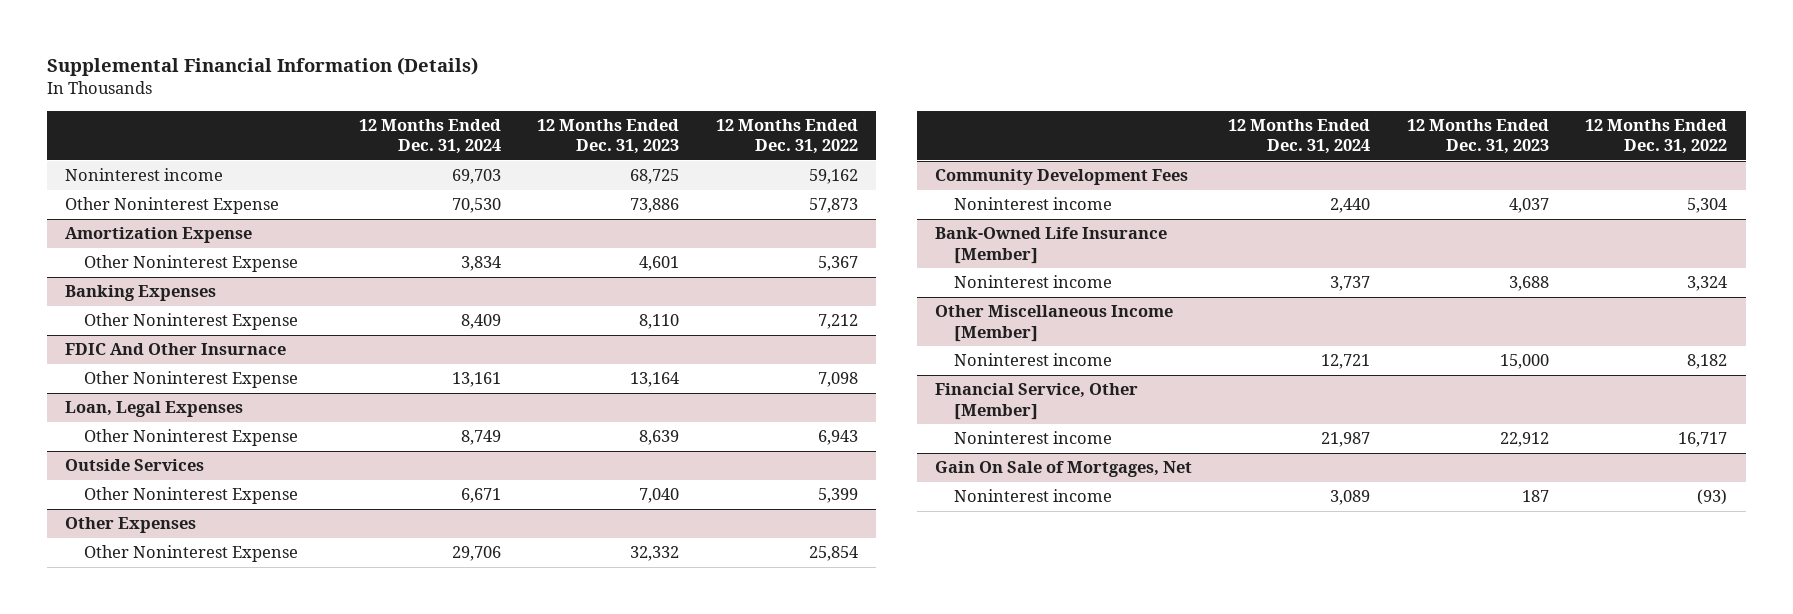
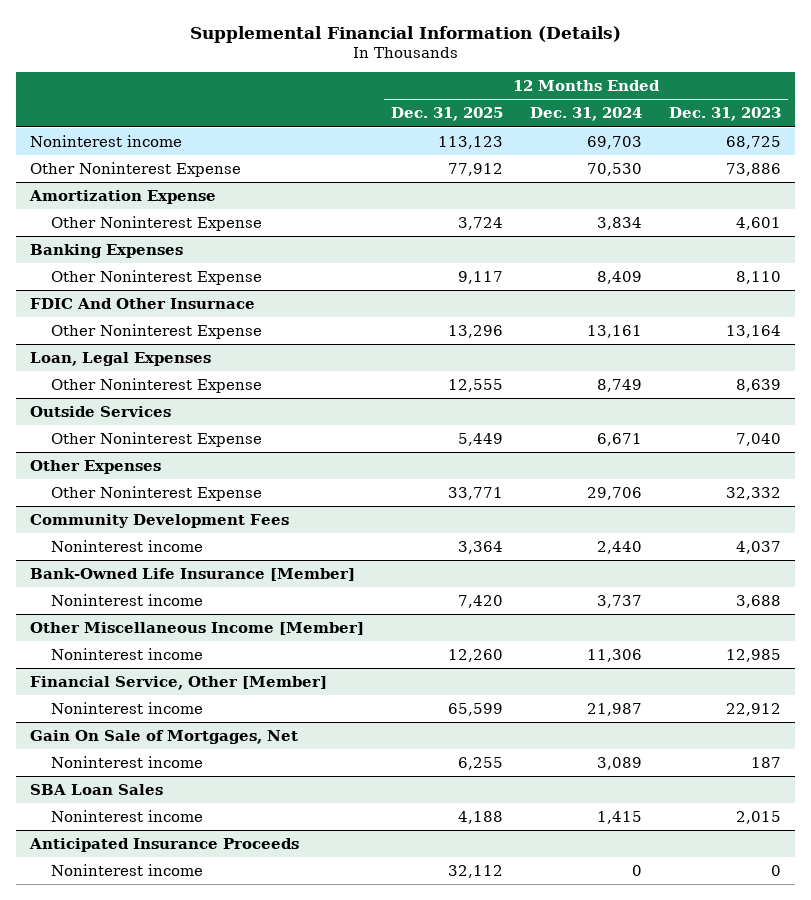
- | 12 Months Ended Dec. 31, 2024 | 12 Months Ended Dec. 31, 2023 | 12 Months Ended Dec. 31, 2022
+ | 12 Months Ended Dec. 31, 2025 | 12 Months Ended Dec. 31, 2024 | 12 Months Ended Dec. 31, 2023
@ Other Miscellaneous Income [Member]
- Noninterest income | 12,721 | 15,000 | 8,182
+ Noninterest income | 12,260 | 11,306 | 12,985
+ SBA Loan Sales
+ Noninterest income | 4,188 | 1,415 | 2,015
+ Anticipated Insurance Proceeds
+ Noninterest income | 32,112 | 0 | 0

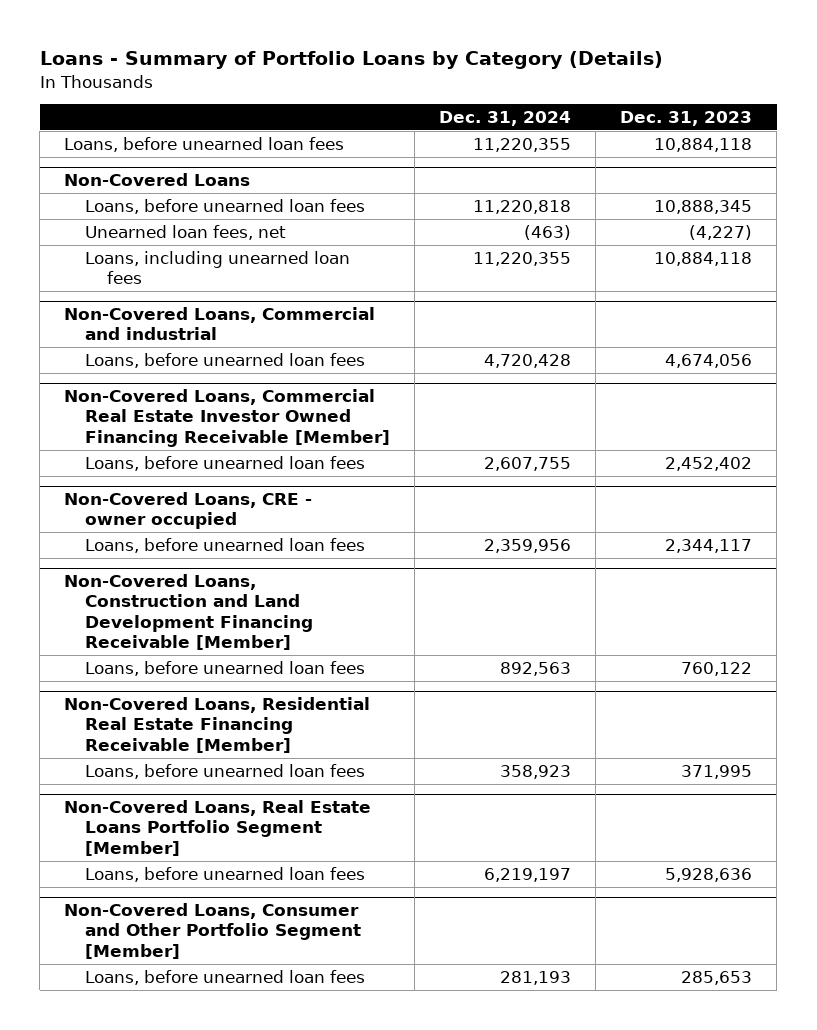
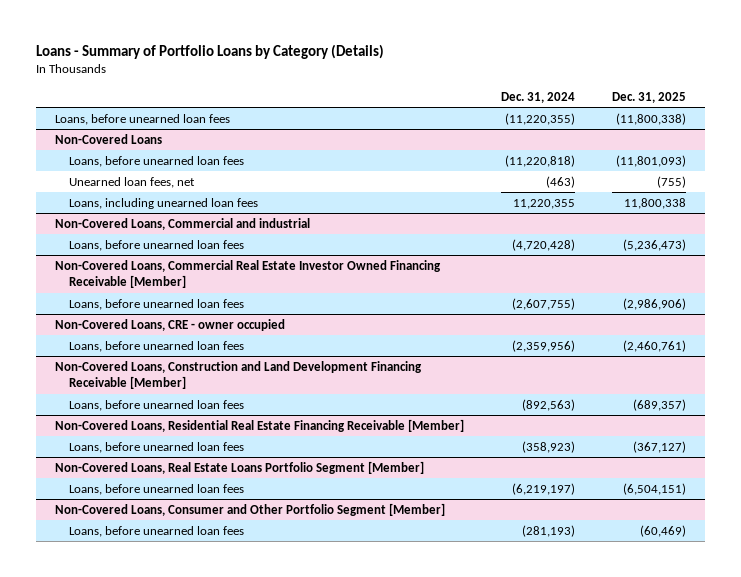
- | Dec. 31, 2024 | Dec. 31, 2023
+ | Dec. 31, 2024 | Dec. 31, 2025
- Loans, before unearned loan fees | 11,220,355 | 10,884,118
+ Loans, before unearned loan fees | (11,220,355) | (11,800,338)
@ Non-Covered Loans
- Loans, before unearned loan fees | 11,220,818 | 10,888,345
+ Loans, before unearned loan fees | (11,220,818) | (11,801,093)
@ Non-Covered Loans, Commercial and industrial
- Loans, before unearned loan fees | 4,720,428 | 4,674,056
+ Loans, before unearned loan fees | (4,720,428) | (5,236,473)
@ Non-Covered Loans, Commercial Real Estate Investor Owned Financing Receivable [Member]
- Loans, before unearned loan fees | 2,607,755 | 2,452,402
+ Loans, before unearned loan fees | (2,607,755) | (2,986,906)
@ Non-Covered Loans, CRE - owner occupied
- Loans, before unearned loan fees | 2,359,956 | 2,344,117
+ Loans, before unearned loan fees | (2,359,956) | (2,460,761)
@ Non-Covered Loans, Construction and Land Development Financing Receivable [Member]
- Loans, before unearned loan fees | 892,563 | 760,122
+ Loans, before unearned loan fees | (892,563) | (689,357)
@ Non-Covered Loans, Residential Real Estate Financing Receivable [Member]
- Loans, before unearned loan fees | 358,923 | 371,995
+ Loans, before unearned loan fees | (358,923) | (367,127)
@ Non-Covered Loans, Real Estate Loans Portfolio Segment [Member]
- Loans, before unearned loan fees | 6,219,197 | 5,928,636
+ Loans, before unearned loan fees | (6,219,197) | (6,504,151)
@ Non-Covered Loans, Consumer and Other Portfolio Segment [Member]
- Loans, before unearned loan fees | 281,193 | 285,653
+ Loans, before unearned loan fees | (281,193) | (60,469)

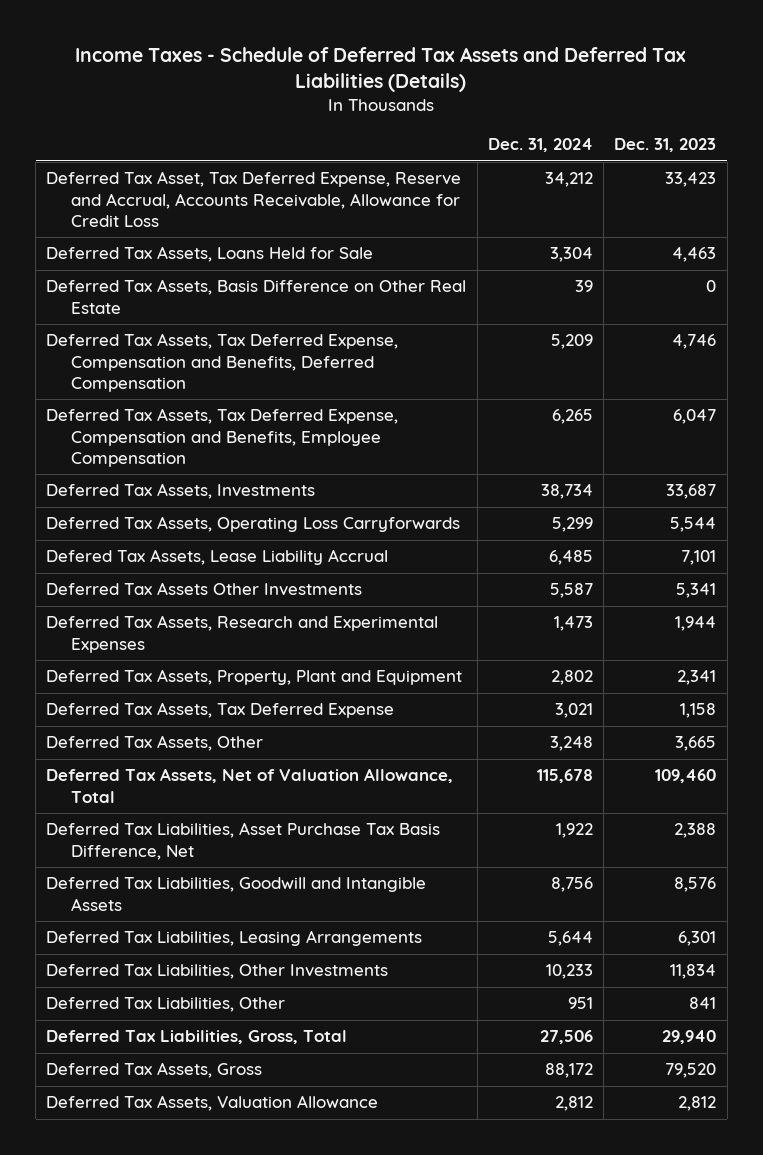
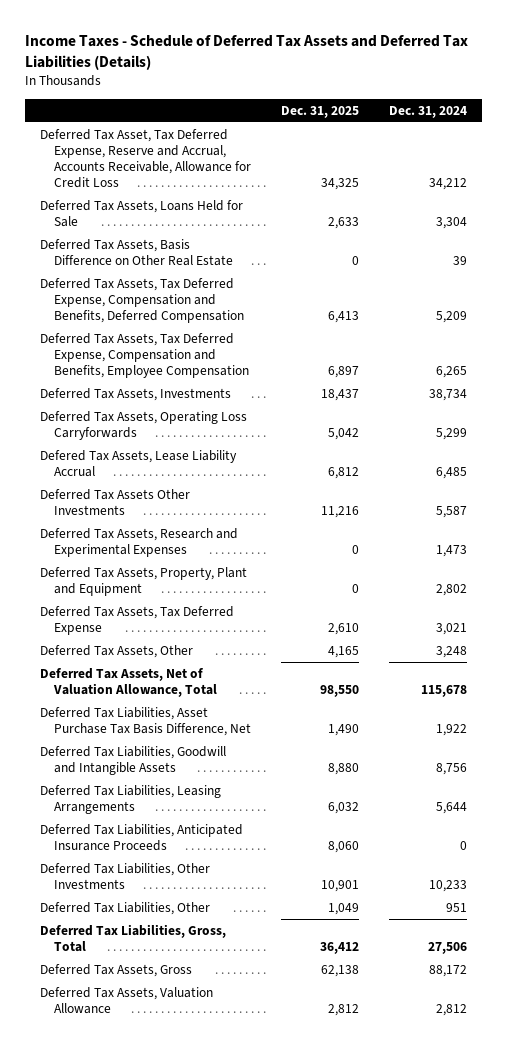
- | Dec. 31, 2024 | Dec. 31, 2023
+ | Dec. 31, 2025 | Dec. 31, 2024
+ Deferred Tax Liabilities, Anticipated Insurance Proceeds | 8,060 | 0

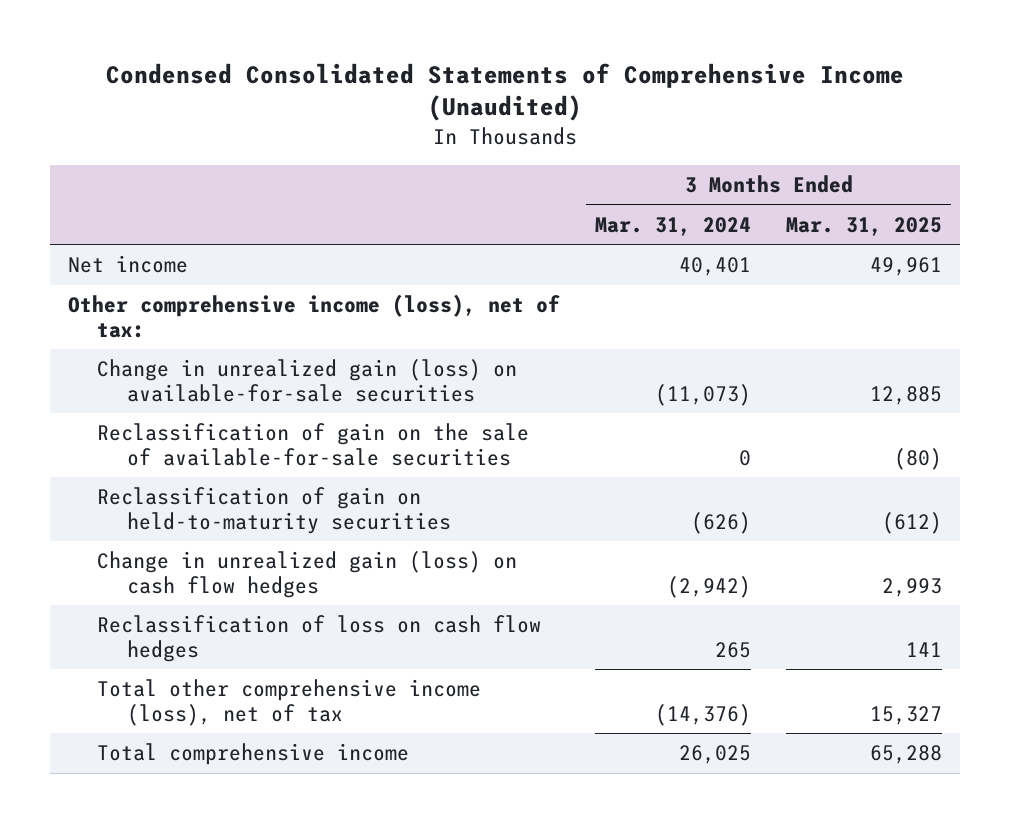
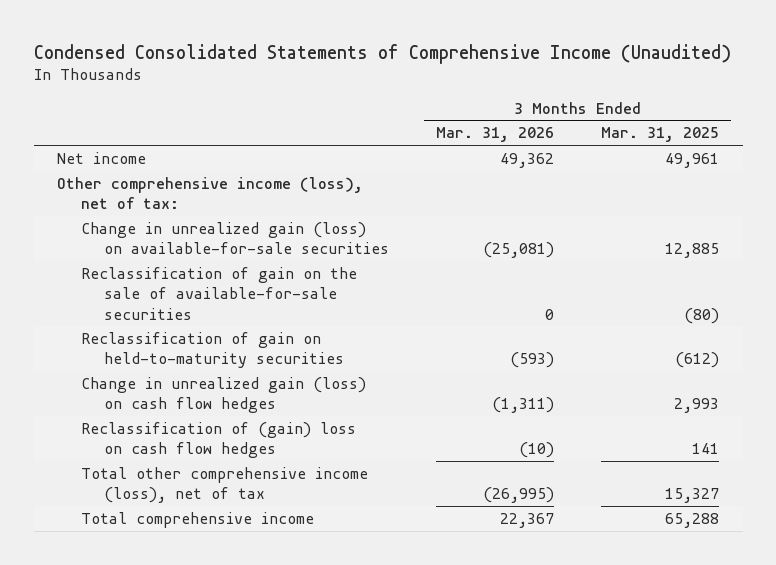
- | 3 Months Ended Mar. 31, 2024 | 3 Months Ended Mar. 31, 2025
+ | 3 Months Ended Mar. 31, 2026 | 3 Months Ended Mar. 31, 2025
- Reclassification of loss on cash flow hedges | 265 | 141
+ Reclassification of (gain) loss on cash flow hedges | (10) | 141

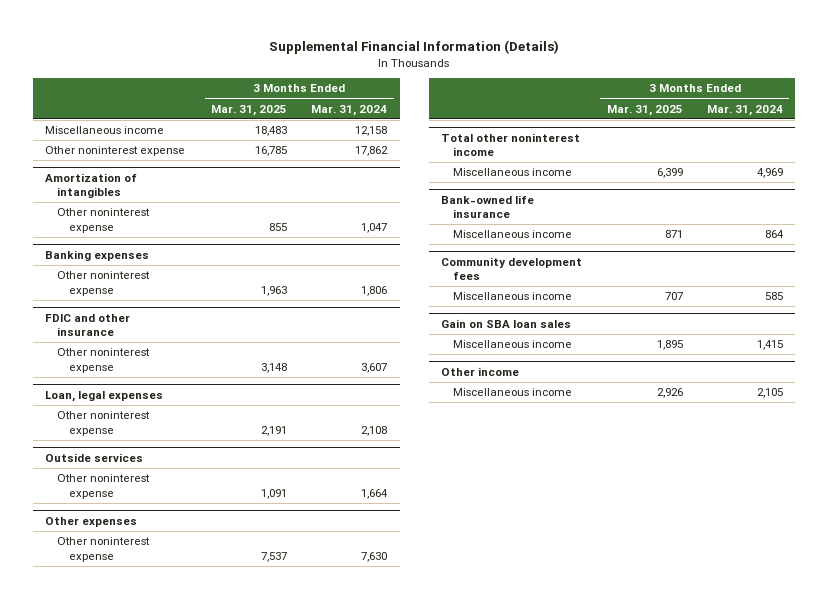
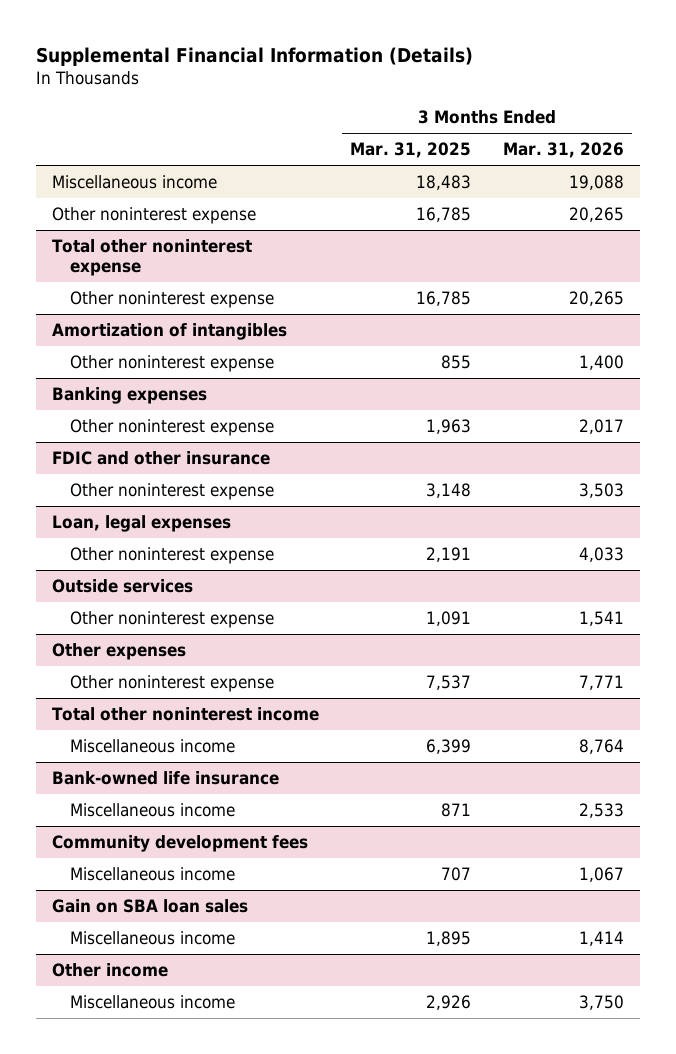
- | 3 Months Ended Mar. 31, 2025 | 3 Months Ended Mar. 31, 2024
+ | 3 Months Ended Mar. 31, 2025 | 3 Months Ended Mar. 31, 2026
+ Total other noninterest expense
+ Other noninterest expense | 16,785 | 20,265

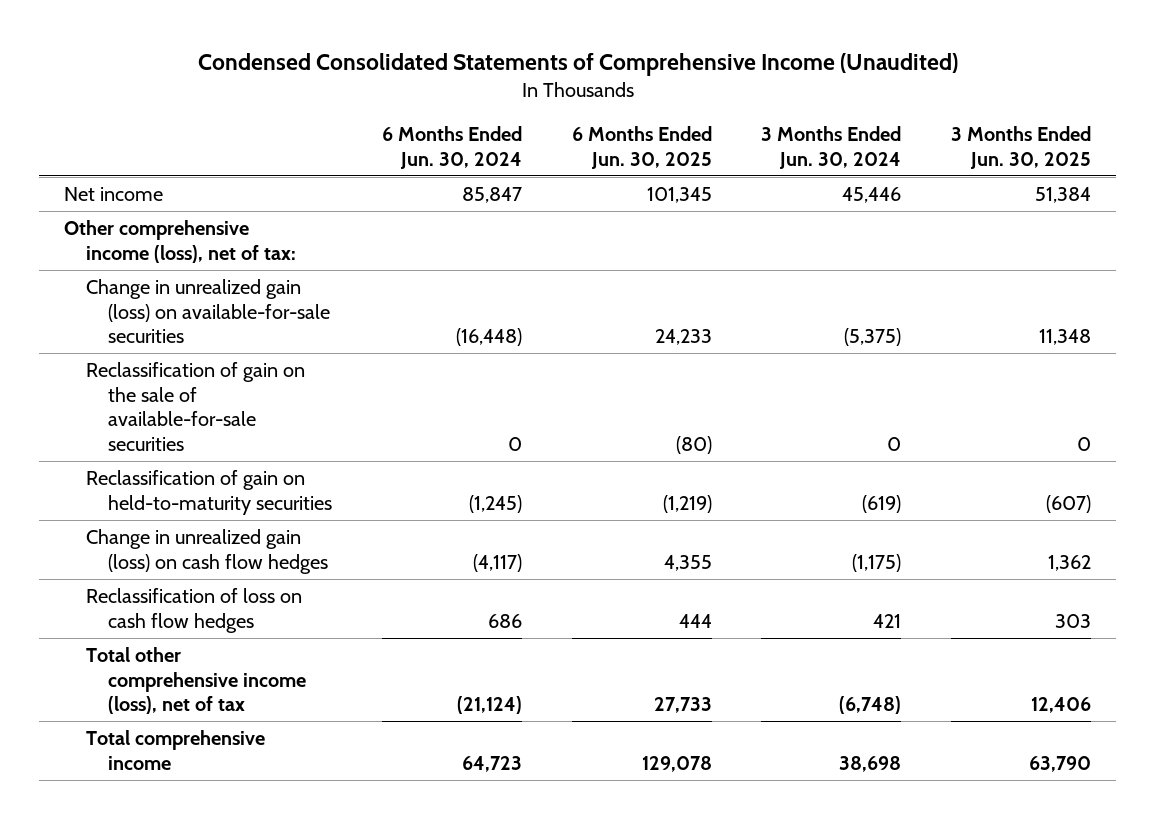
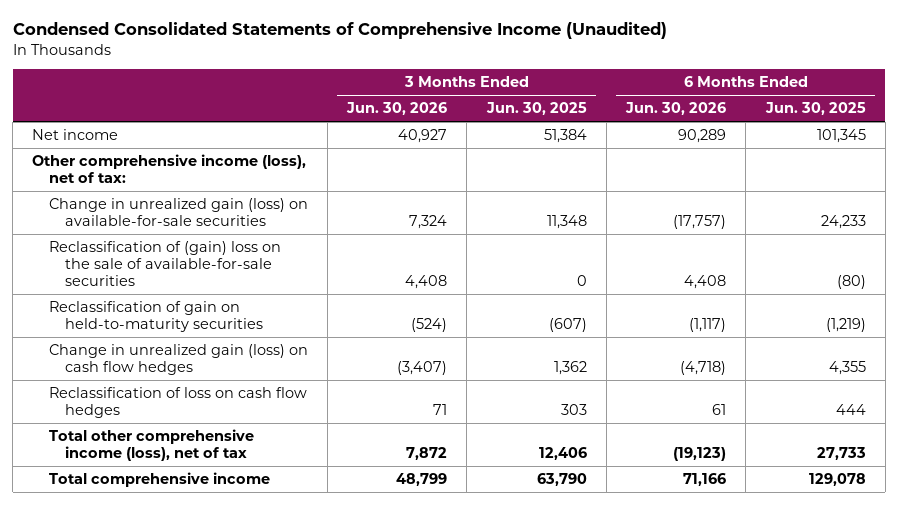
- | 6 Months Ended Jun. 30, 2024 | 6 Months Ended Jun. 30, 2025 | 3 Months Ended Jun. 30, 2024 | 3 Months Ended Jun. 30, 2025
+ | 3 Months Ended Jun. 30, 2026 | 3 Months Ended Jun. 30, 2025 | 6 Months Ended Jun. 30, 2026 | 6 Months Ended Jun. 30, 2025
- Reclassification of gain on the sale of available-for-sale securities | 0 | (80) | 0 | 0
+ Reclassification of (gain) loss on the sale of available-for-sale securities | 4,408 | 0 | 4,408 | (80)

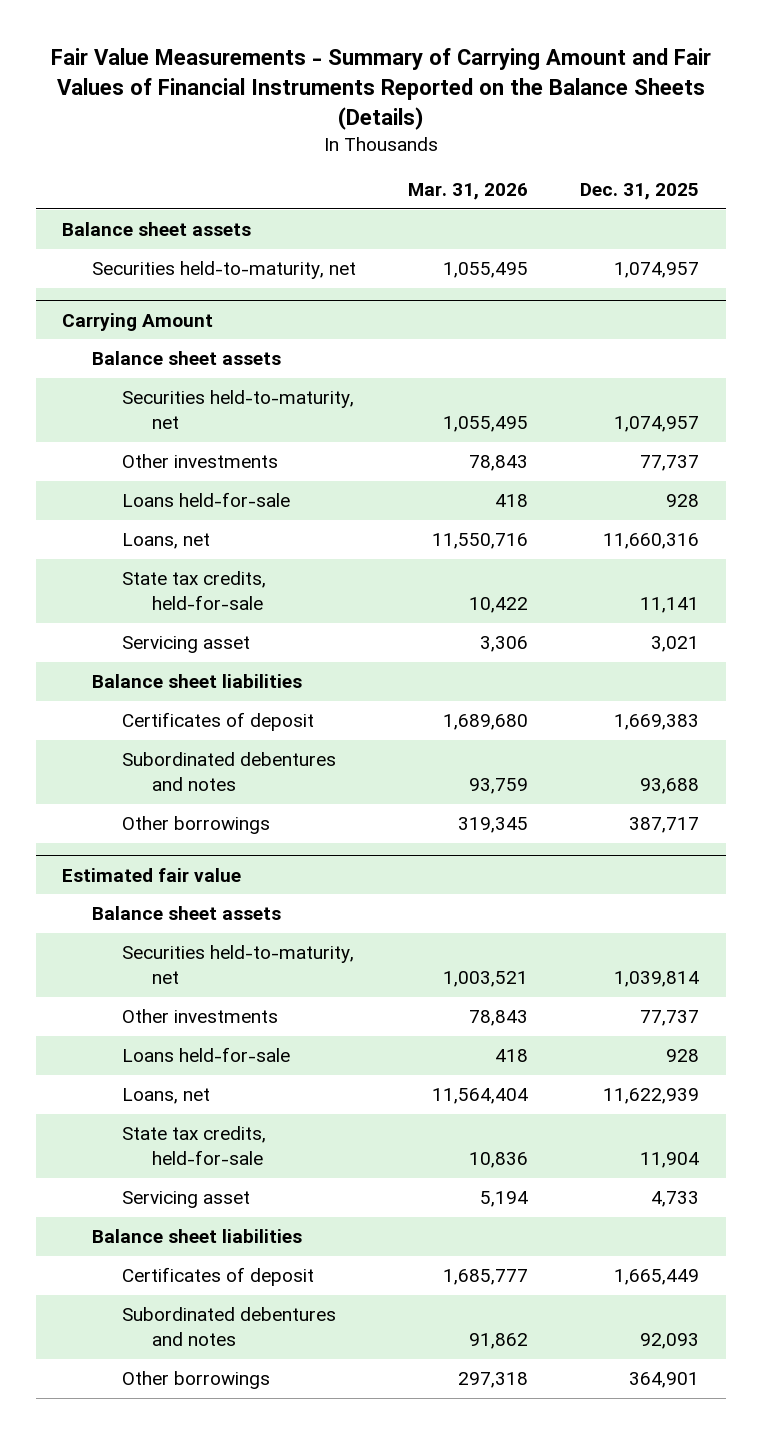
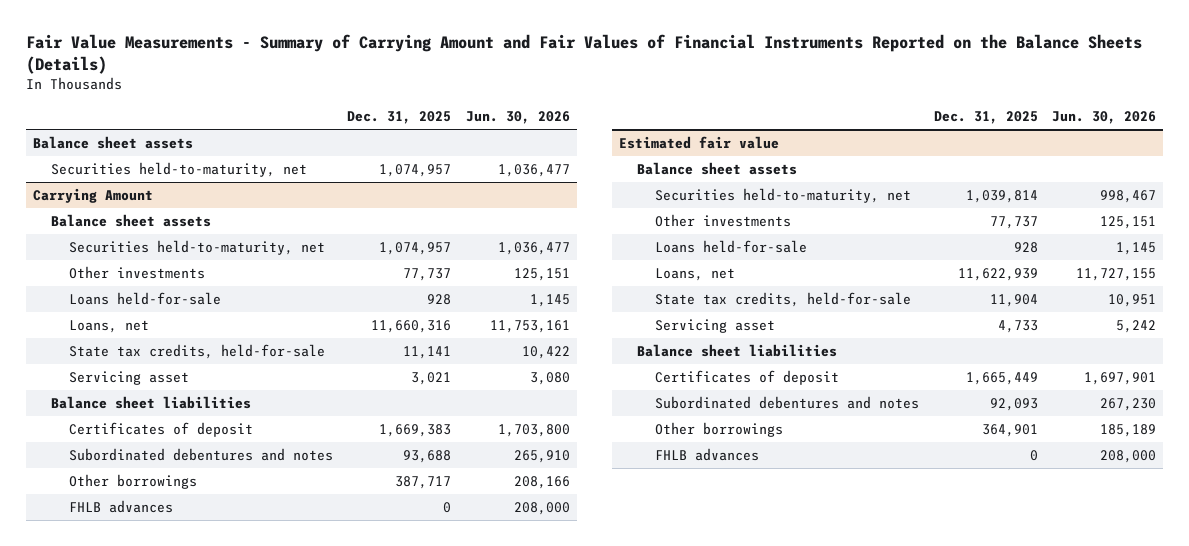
- | Mar. 31, 2026 | Dec. 31, 2025
+ | Dec. 31, 2025 | Jun. 30, 2026
@ Carrying Amount
+ FHLB advances | 0 | 208,000
@ Estimated fair value
+ FHLB advances | 0 | 208,000

